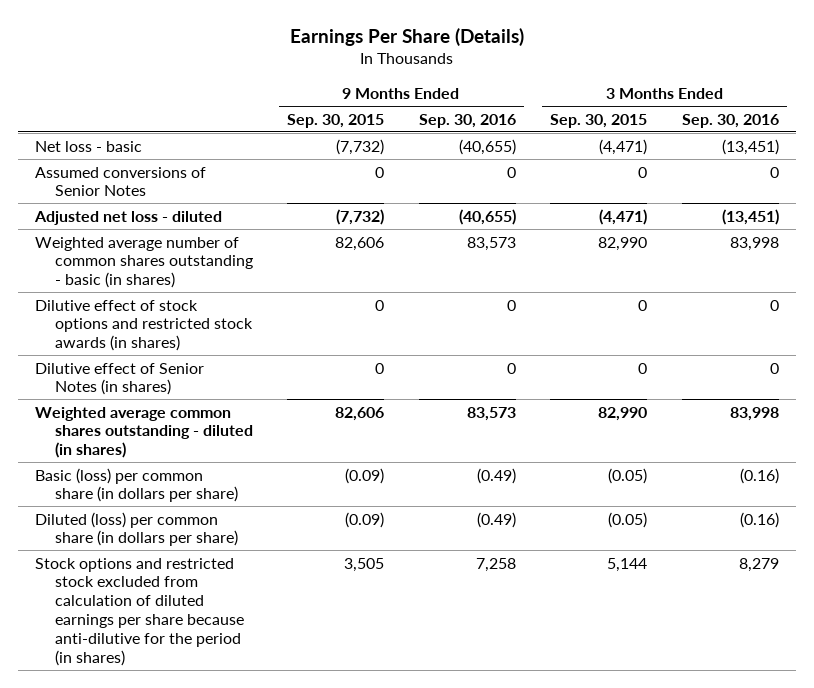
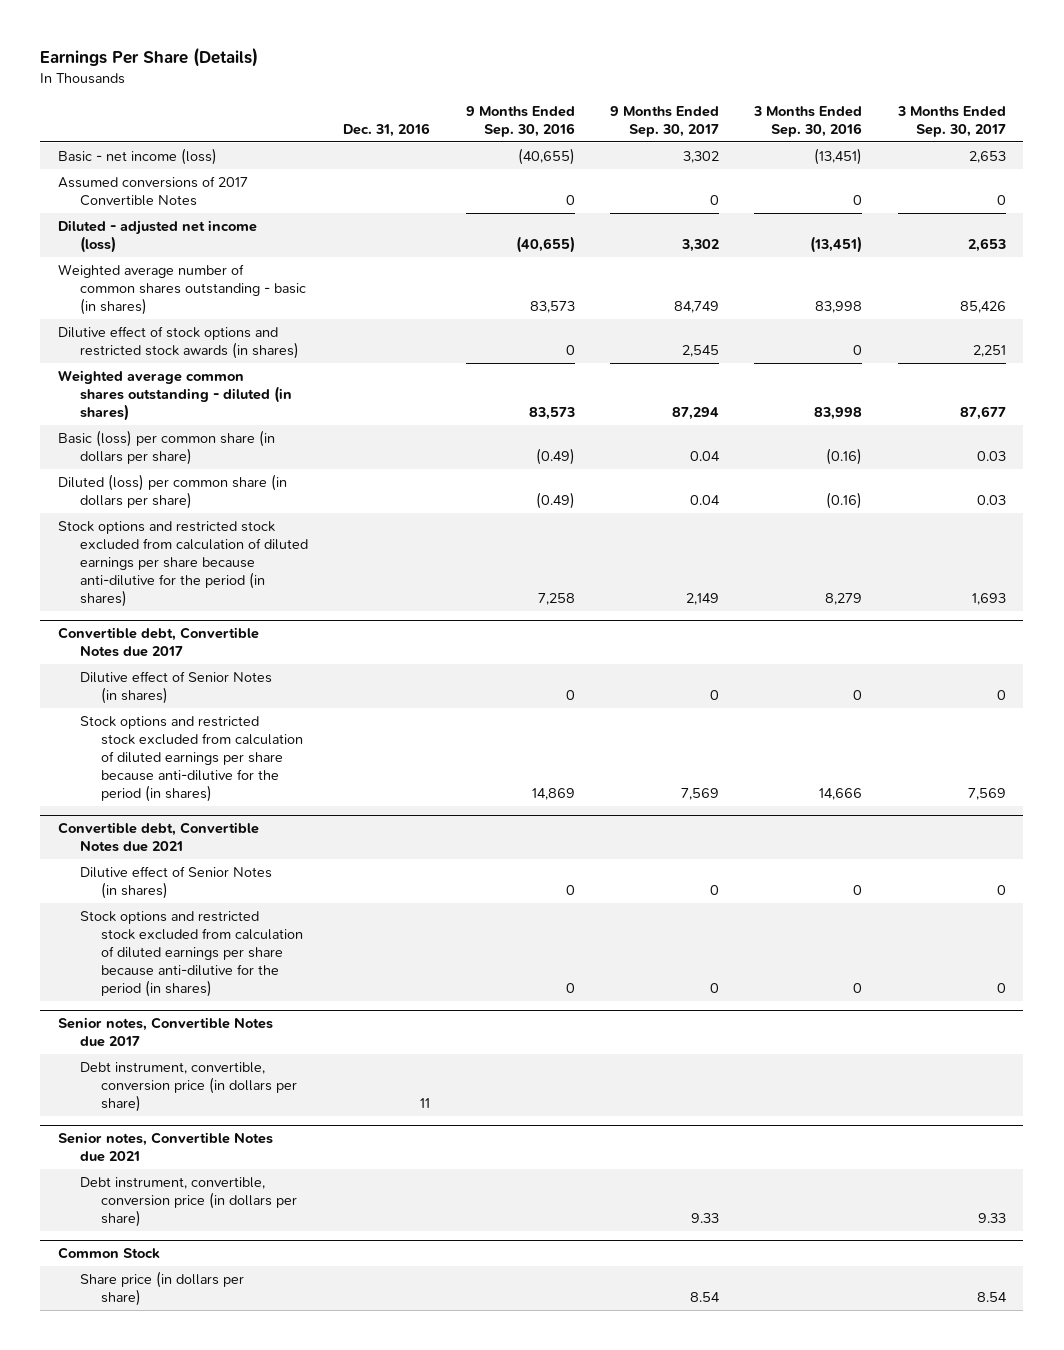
- | 9 Months Ended Sep. 30, 2015 | 9 Months Ended Sep. 30, 2016 | 3 Months Ended Sep. 30, 2015 | 3 Months Ended Sep. 30, 2016
+ | Dec. 31, 2016 | 9 Months Ended Sep. 30, 2016 | 9 Months Ended Sep. 30, 2017 | 3 Months Ended Sep. 30, 2016 | 3 Months Ended Sep. 30, 2017
- Net loss - basic | (7,732) | (40,655) | (4,471) | (13,451)
- Assumed conversions of Senior Notes | 0 | 0 | 0 | 0
- Adjusted net loss - diluted | (7,732) | (40,655) | (4,471) | (13,451)
+ Basic - net income (loss) | | (40,655) | 3,302 | (13,451) | 2,653
+ Assumed conversions of 2017 Convertible Notes | | 0 | 0 | 0 | 0
+ Diluted - adjusted net income (loss) | | (40,655) | 3,302 | (13,451) | 2,653
- Dilutive effect of Senior Notes (in shares) | 0 | 0 | 0 | 0
+ Convertible debt, Convertible Notes due 2017
+ Dilutive effect of Senior Notes (in shares) | | 0 | 0 | 0 | 0
+ Stock options and restricted stock excluded from calculation of diluted earnings per share because anti-dilutive for the period (in shares) | | 14,869 | 7,569 | 14,666 | 7,569
+ Convertible debt, Convertible Notes due 2021
+ Dilutive effect of Senior Notes (in shares) | | 0 | 0 | 0 | 0
+ Stock options and restricted stock excluded from calculation of diluted earnings per share because anti-dilutive for the period (in shares) | | 0 | 0 | 0 | 0
+ Senior notes, Convertible Notes due 2017
+ Debt instrument, convertible, conversion price (in dollars per share) | 11 | | | |
+ Senior notes, Convertible Notes due 2021
+ Debt instrument, convertible, conversion price (in dollars per share) | | | 9.33 | | 9.33
+ Common Stock
+ Share price (in dollars per share) | | | 8.54 | | 8.54

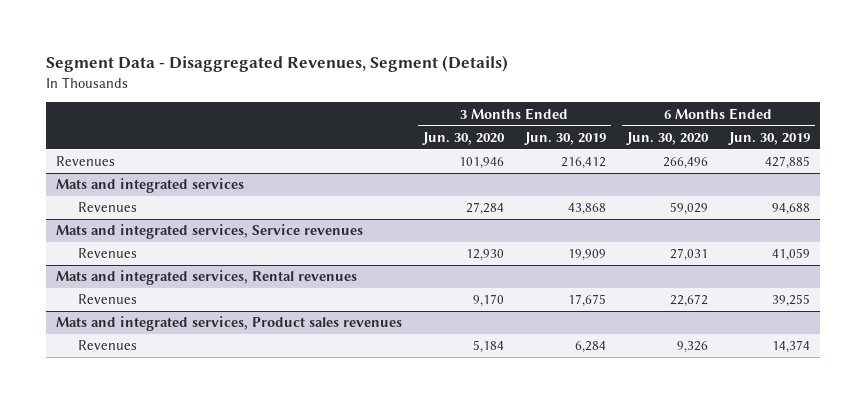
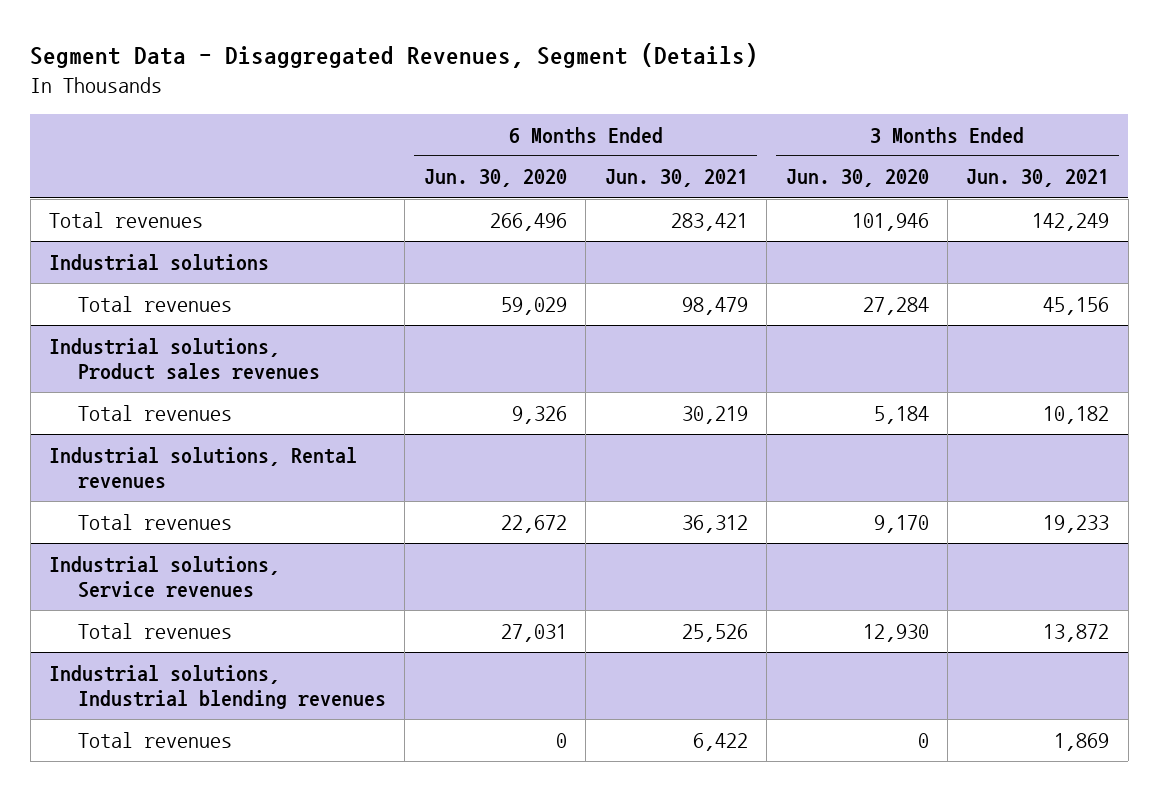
- | 3 Months Ended Jun. 30, 2020 | 3 Months Ended Jun. 30, 2019 | 6 Months Ended Jun. 30, 2020 | 6 Months Ended Jun. 30, 2019
+ | 6 Months Ended Jun. 30, 2020 | 6 Months Ended Jun. 30, 2021 | 3 Months Ended Jun. 30, 2020 | 3 Months Ended Jun. 30, 2021
- Revenues | 101,946 | 216,412 | 266,496 | 427,885
- Mats and integrated services
- Revenues | 27,284 | 43,868 | 59,029 | 94,688
- Mats and integrated services, Service revenues
- Revenues | 12,930 | 19,909 | 27,031 | 41,059
- Mats and integrated services, Rental revenues
- Revenues | 9,170 | 17,675 | 22,672 | 39,255
- Mats and integrated services, Product sales revenues
- Revenues | 5,184 | 6,284 | 9,326 | 14,374
+ Total revenues | 266,496 | 283,421 | 101,946 | 142,249
+ Industrial solutions
+ Total revenues | 59,029 | 98,479 | 27,284 | 45,156
+ Industrial solutions, Product sales revenues
+ Total revenues | 9,326 | 30,219 | 5,184 | 10,182
+ Industrial solutions, Rental revenues
+ Total revenues | 22,672 | 36,312 | 9,170 | 19,233
+ Industrial solutions, Service revenues
+ Total revenues | 27,031 | 25,526 | 12,930 | 13,872
+ Industrial solutions, Industrial blending revenues
+ Total revenues | 0 | 6,422 | 0 | 1,869

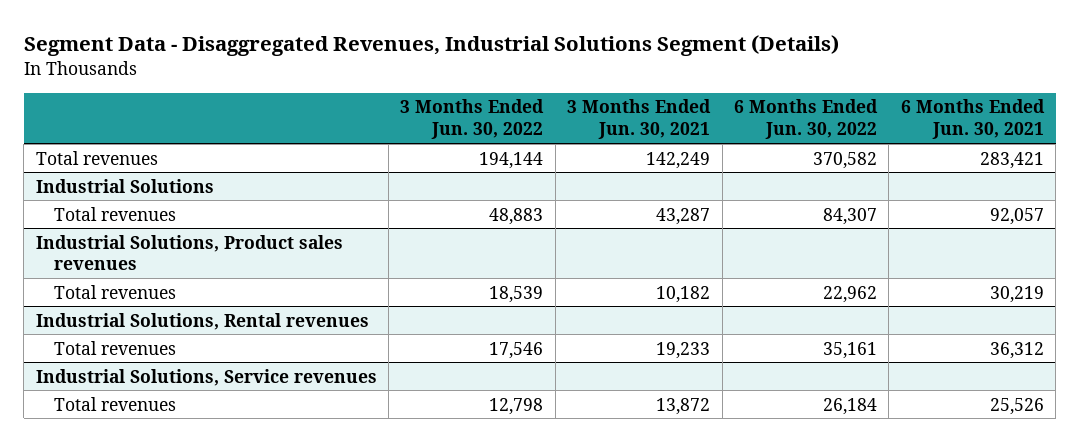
- Segment Data - Disaggregated Revenues, Segment (Details)
+ Segment Data - Disaggregated Revenues, Industrial Solutions Segment (Details)
- | 6 Months Ended Jun. 30, 2020 | 6 Months Ended Jun. 30, 2021 | 3 Months Ended Jun. 30, 2020 | 3 Months Ended Jun. 30, 2021
+ | 3 Months Ended Jun. 30, 2022 | 3 Months Ended Jun. 30, 2021 | 6 Months Ended Jun. 30, 2022 | 6 Months Ended Jun. 30, 2021
- Industrial solutions
- Total revenues | 59,029 | 98,479 | 27,284 | 45,156
- Industrial solutions, Product sales revenues
+ Industrial Solutions
+ Total revenues | 48,883 | 43,287 | 84,307 | 92,057
+ Industrial Solutions, Product sales revenues
- Industrial solutions, Rental revenues
+ Industrial Solutions, Rental revenues
- Industrial solutions, Service revenues
+ Industrial Solutions, Service revenues
- Industrial solutions, Industrial blending revenues
- Total revenues | 0 | 6,422 | 0 | 1,869

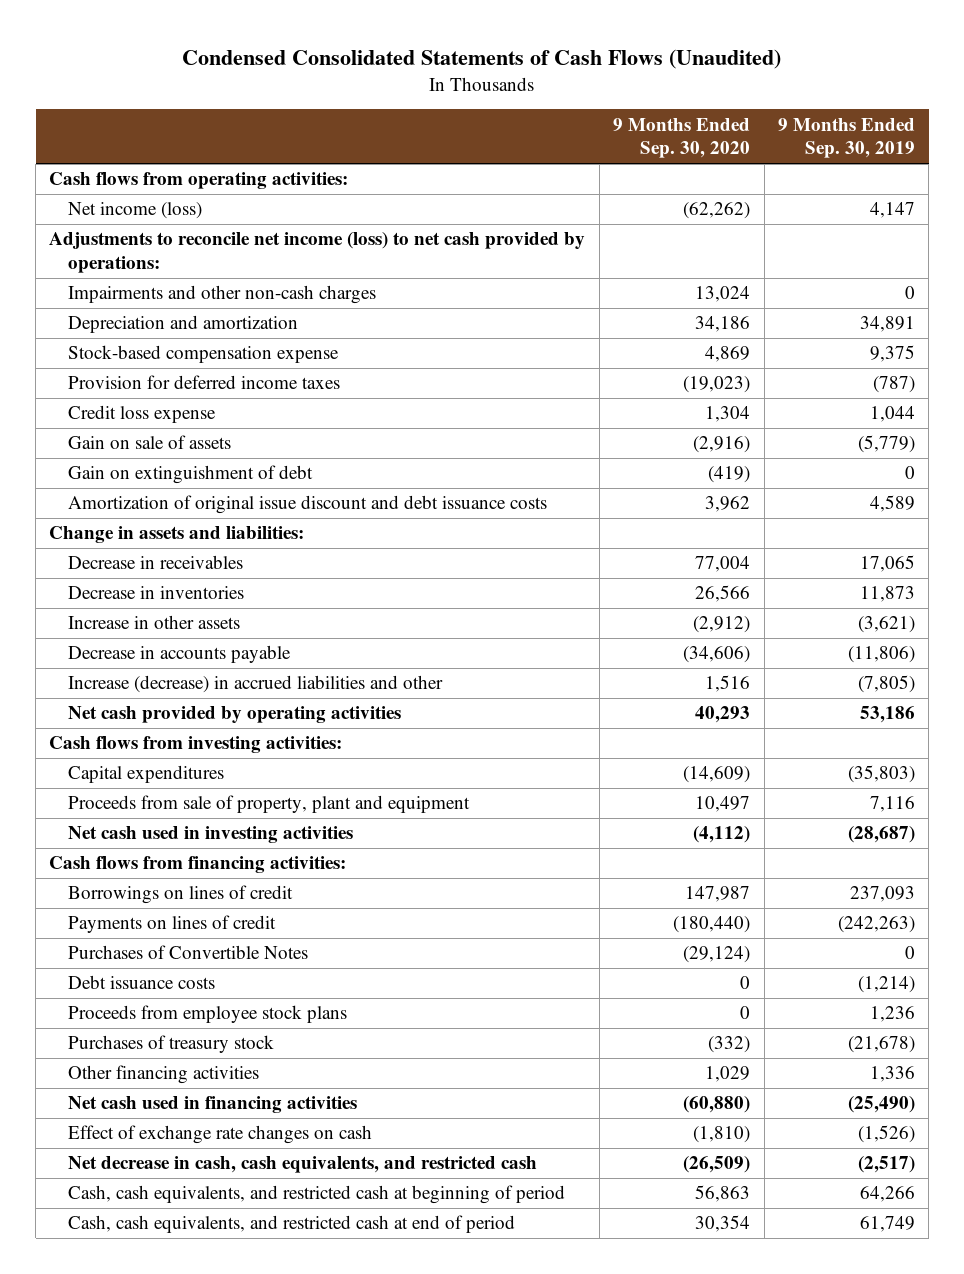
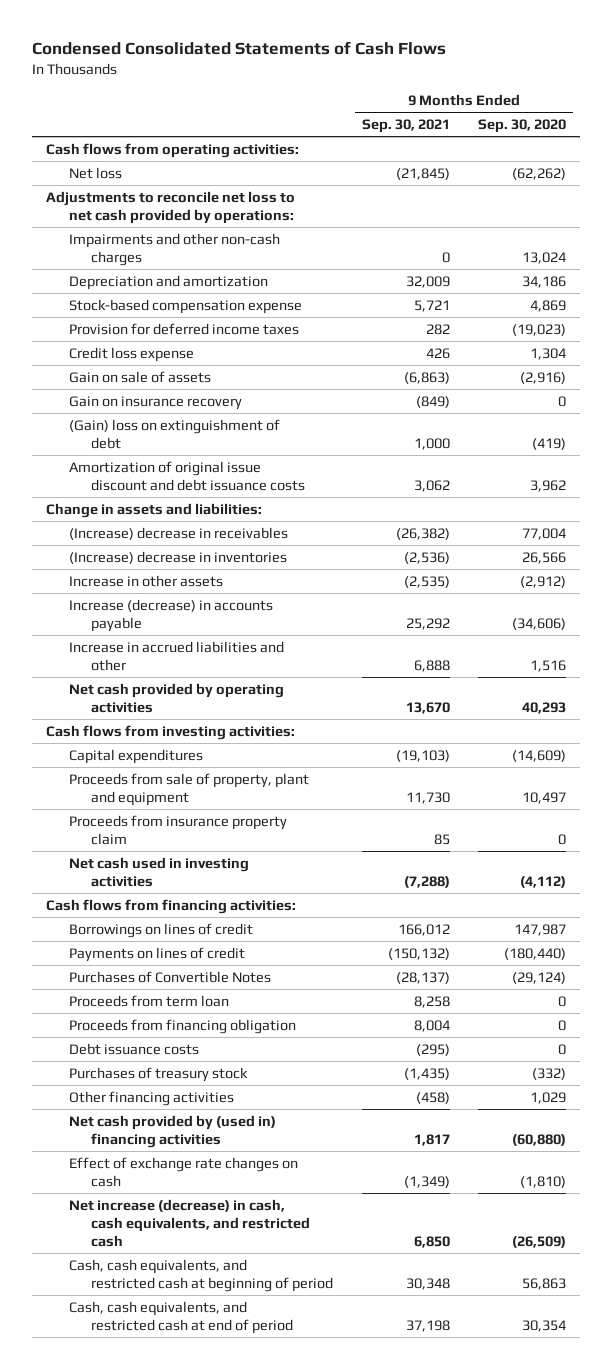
- Condensed Consolidated Statements of Cash Flows (Unaudited)
+ Condensed Consolidated Statements of Cash Flows
- | 9 Months Ended Sep. 30, 2020 | 9 Months Ended Sep. 30, 2019
+ | 9 Months Ended Sep. 30, 2021 | 9 Months Ended Sep. 30, 2020
- Net income (loss) | (62,262) | 4,147
- Adjustments to reconcile net income (loss) to net cash provided by operations:
+ Net loss | (21,845) | (62,262)
+ Adjustments to reconcile net loss to net cash provided by operations:
- Gain on extinguishment of debt | (419) | 0
+ Gain on insurance recovery | (849) | 0
+ (Gain) loss on extinguishment of debt | 1,000 | (419)
- Decrease in receivables | 77,004 | 17,065
- Decrease in inventories | 26,566 | 11,873
+ (Increase) decrease in receivables | (26,382) | 77,004
+ (Increase) decrease in inventories | (2,536) | 26,566
- Decrease in accounts payable | (34,606) | (11,806)
- Increase (decrease) in accrued liabilities and other | 1,516 | (7,805)
+ Increase (decrease) in accounts payable | 25,292 | (34,606)
+ Increase in accrued liabilities and other | 6,888 | 1,516
+ Proceeds from insurance property claim | 85 | 0
+ Proceeds from term loan | 8,258 | 0
+ Proceeds from financing obligation | 8,004 | 0
- Proceeds from employee stock plans | 0 | 1,236
- Net cash used in financing activities | (60,880) | (25,490)
+ Net cash provided by (used in) financing activities | 1,817 | (60,880)
- Net decrease in cash, cash equivalents, and restricted cash | (26,509) | (2,517)
+ Net increase (decrease) in cash, cash equivalents, and restricted cash | 6,850 | (26,509)

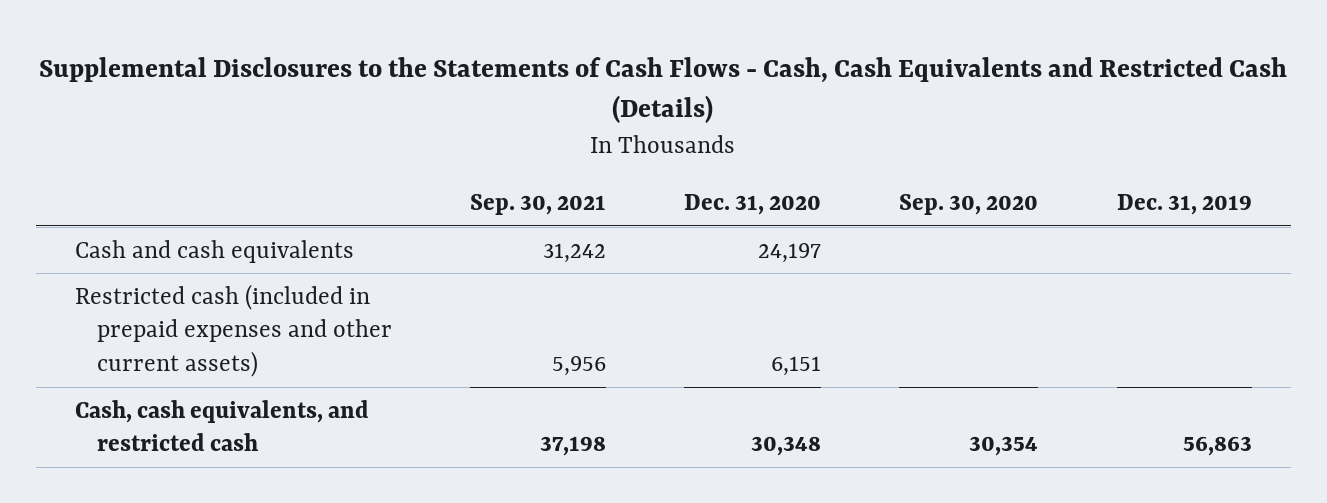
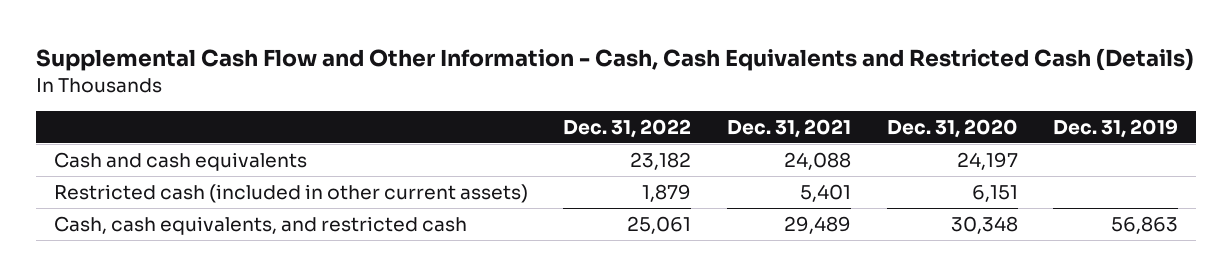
- Supplemental Disclosures to the Statements of Cash Flows - Cash, Cash Equivalents and Restricted Cash (Details)
+ Supplemental Cash Flow and Other Information - Cash, Cash Equivalents and Restricted Cash (Details)
- | Sep. 30, 2021 | Dec. 31, 2020 | Sep. 30, 2020 | Dec. 31, 2019
+ | Dec. 31, 2022 | Dec. 31, 2021 | Dec. 31, 2020 | Dec. 31, 2019
- Restricted cash (included in prepaid expenses and other current assets) | 5,956 | 6,151 | |
+ Restricted cash (included in other current assets) | 1,879 | 5,401 | 6,151 |

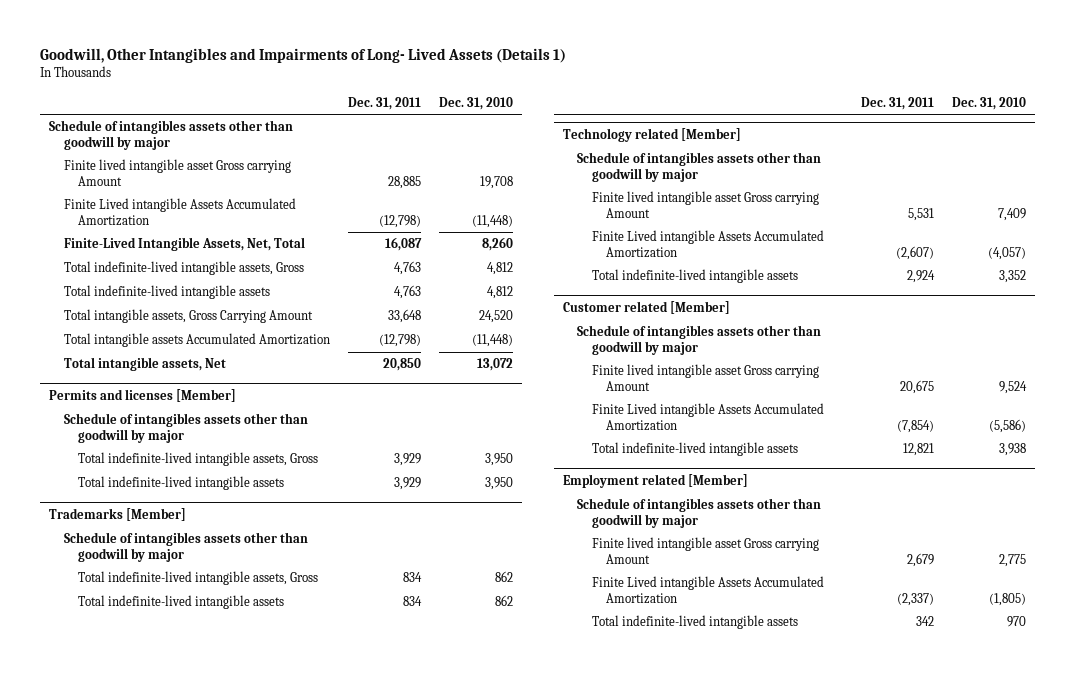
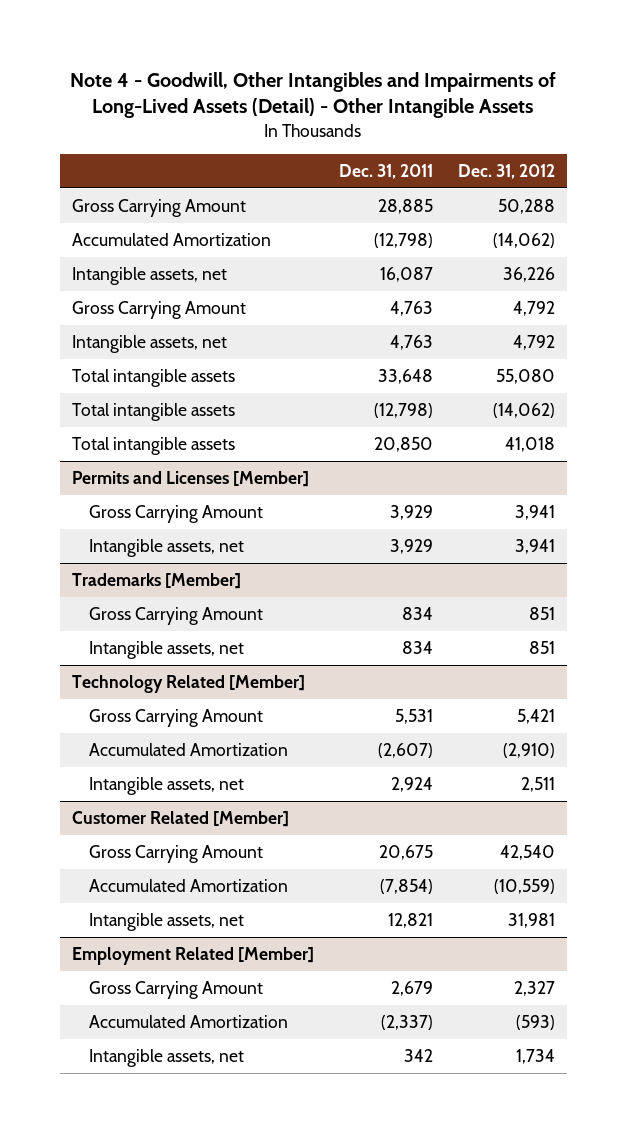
- Goodwill, Other Intangibles and Impairments of Long- Lived Assets (Details 1)
+ Note 4 - Goodwill, Other Intangibles and Impairments of Long-Lived Assets (Detail) - Other Intangible Assets
- | Dec. 31, 2011 | Dec. 31, 2010
+ | Dec. 31, 2011 | Dec. 31, 2012
- Schedule of intangibles assets other than goodwill by major
- Finite lived intangible asset Gross carrying Amount | 28,885 | 19,708
- Finite Lived intangible Assets Accumulated Amortization | (12,798) | (11,448)
- Finite-Lived Intangible Assets, Net, Total | 16,087 | 8,260
- Total indefinite-lived intangible assets, Gross | 4,763 | 4,812
- Total indefinite-lived intangible assets | 4,763 | 4,812
- Total intangible assets, Gross Carrying Amount | 33,648 | 24,520
- Total intangible assets Accumulated Amortization | (12,798) | (11,448)
- Total intangible assets, Net | 20,850 | 13,072
- Permits and licenses [Member]
- Schedule of intangibles assets other than goodwill by major
- Total indefinite-lived intangible assets, Gross | 3,929 | 3,950
- Total indefinite-lived intangible assets | 3,929 | 3,950
+ Gross Carrying Amount | 28,885 | 50,288
+ Accumulated Amortization | (12,798) | (14,062)
+ Intangible assets, net | 16,087 | 36,226
+ Gross Carrying Amount | 4,763 | 4,792
+ Intangible assets, net | 4,763 | 4,792
+ Total intangible assets | 33,648 | 55,080
+ Total intangible assets | (12,798) | (14,062)
+ Total intangible assets | 20,850 | 41,018
+ Permits and Licenses [Member]
+ Gross Carrying Amount | 3,929 | 3,941
+ Intangible assets, net | 3,929 | 3,941
@ Trademarks [Member]
- Schedule of intangibles assets other than goodwill by major
- Total indefinite-lived intangible assets, Gross | 834 | 862
- Total indefinite-lived intangible assets | 834 | 862
- Technology related [Member]
- Schedule of intangibles assets other than goodwill by major
- Finite lived intangible asset Gross carrying Amount | 5,531 | 7,409
- Finite Lived intangible Assets Accumulated Amortization | (2,607) | (4,057)
- Total indefinite-lived intangible assets | 2,924 | 3,352
- Customer related [Member]
- Schedule of intangibles assets other than goodwill by major
- Finite lived intangible asset Gross carrying Amount | 20,675 | 9,524
- Finite Lived intangible Assets Accumulated Amortization | (7,854) | (5,586)
- Total indefinite-lived intangible assets | 12,821 | 3,938
- Employment related [Member]
- Schedule of intangibles assets other than goodwill by major
- Finite lived intangible asset Gross carrying Amount | 2,679 | 2,775
- Finite Lived intangible Assets Accumulated Amortization | (2,337) | (1,805)
- Total indefinite-lived intangible assets | 342 | 970
@ Trademarks [Member]
+ Gross Carrying Amount | 834 | 851
+ Intangible assets, net | 834 | 851
+ Technology Related [Member]
+ Gross Carrying Amount | 5,531 | 5,421
+ Accumulated Amortization | (2,607) | (2,910)
+ Intangible assets, net | 2,924 | 2,511
+ Customer Related [Member]
+ Gross Carrying Amount | 20,675 | 42,540
+ Accumulated Amortization | (7,854) | (10,559)
+ Intangible assets, net | 12,821 | 31,981
+ Employment Related [Member]
+ Gross Carrying Amount | 2,679 | 2,327
+ Accumulated Amortization | (2,337) | (593)
+ Intangible assets, net | 342 | 1,734

